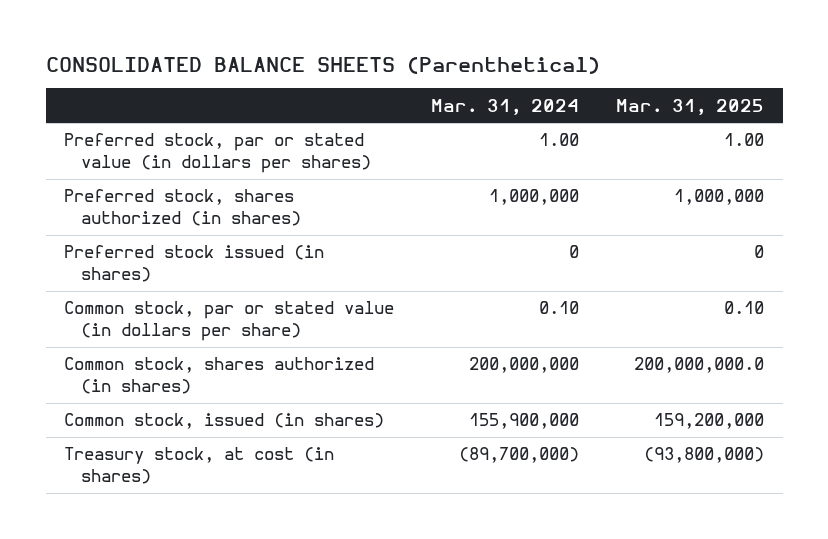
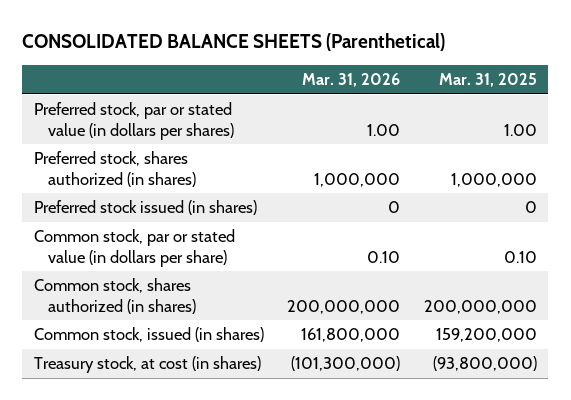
- | Mar. 31, 2024 | Mar. 31, 2025
+ | Mar. 31, 2026 | Mar. 31, 2025
- Common stock, shares authorized (in shares) | 200,000,000 | 200,000,000.0
+ Common stock, shares authorized (in shares) | 200,000,000 | 200,000,000

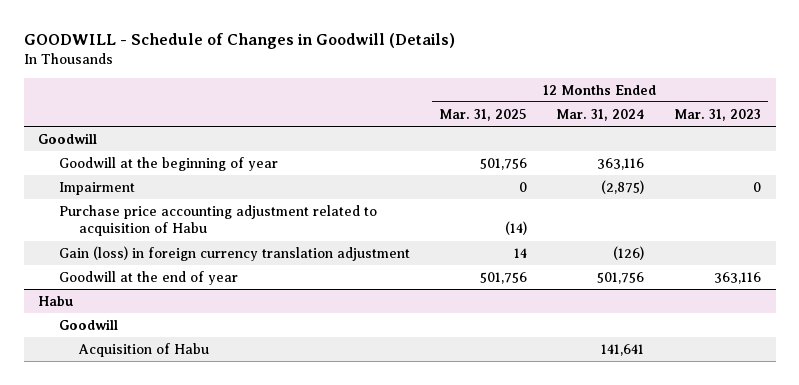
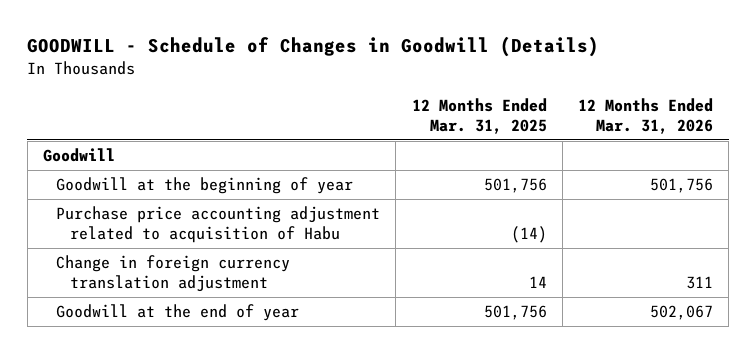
- | 12 Months Ended Mar. 31, 2025 | 12 Months Ended Mar. 31, 2024 | 12 Months Ended Mar. 31, 2023
+ | 12 Months Ended Mar. 31, 2025 | 12 Months Ended Mar. 31, 2026
- Impairment | 0 | (2,875) | 0
- Gain (loss) in foreign currency translation adjustment | 14 | (126) |
+ Change in foreign currency translation adjustment | 14 | 311
- Habu
- Goodwill
- Acquisition of Habu | | 141,641 |

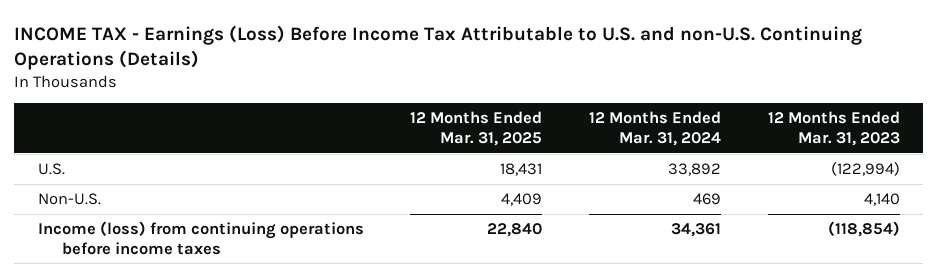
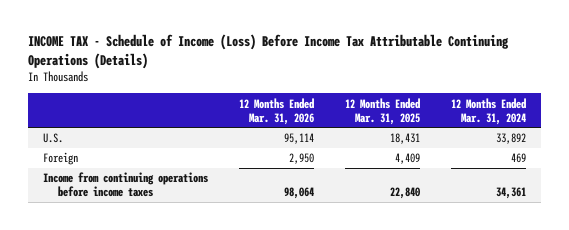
- INCOME TAX - Earnings (Loss) Before Income Tax Attributable to U.S. and non-U.S. Continuing Operations (Details)
+ INCOME TAX - Schedule of Income (Loss) Before Income Tax Attributable Continuing Operations (Details)
- | 12 Months Ended Mar. 31, 2025 | 12 Months Ended Mar. 31, 2024 | 12 Months Ended Mar. 31, 2023
+ | 12 Months Ended Mar. 31, 2026 | 12 Months Ended Mar. 31, 2025 | 12 Months Ended Mar. 31, 2024
- Non-U.S. | 4,409 | 469 | 4,140
- Income (loss) from continuing operations before income taxes | 22,840 | 34,361 | (118,854)
+ Foreign | 2,950 | 4,409 | 469
+ Income from continuing operations before income taxes | 98,064 | 22,840 | 34,361

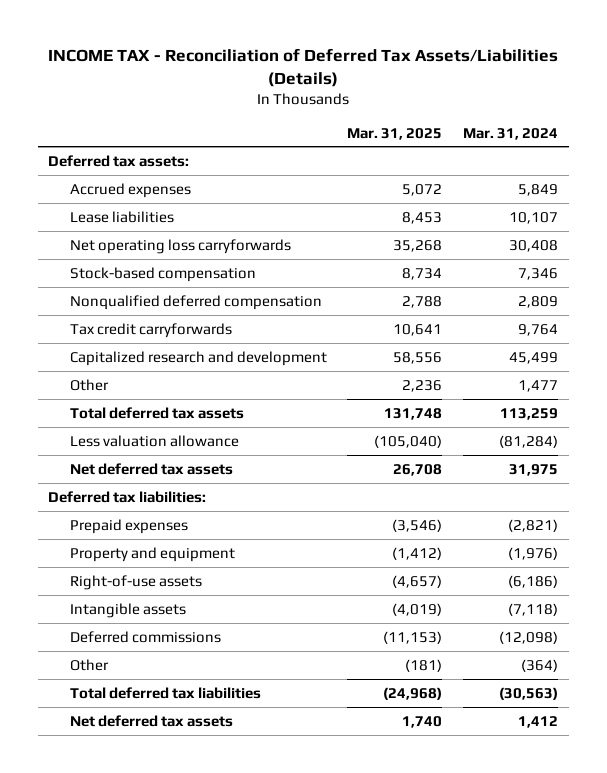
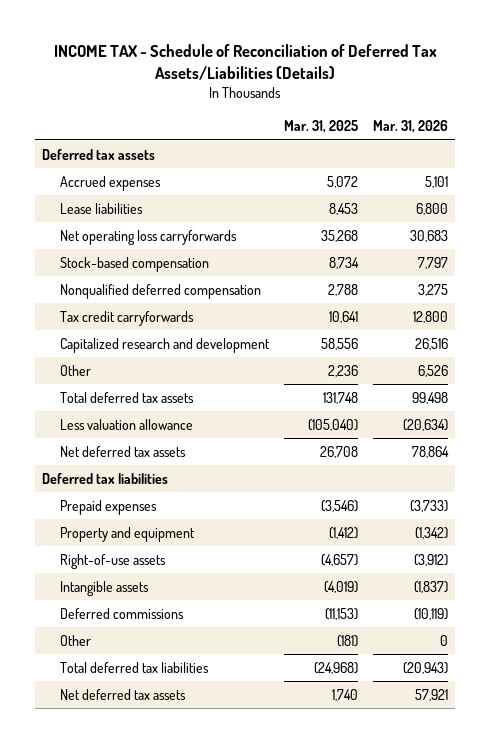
- INCOME TAX - Reconciliation of Deferred Tax Assets/Liabilities (Details)
+ INCOME TAX - Schedule of Reconciliation of Deferred Tax Assets/Liabilities (Details)
- | Mar. 31, 2025 | Mar. 31, 2024
+ | Mar. 31, 2025 | Mar. 31, 2026
- Deferred tax assets:
+ Deferred tax assets
- Deferred tax liabilities:
+ Deferred tax liabilities

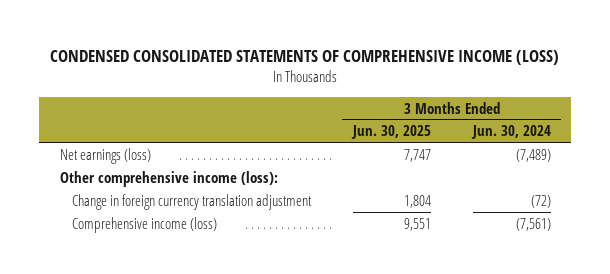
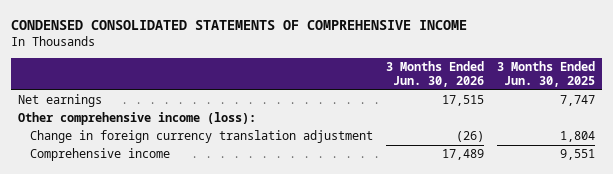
- CONDENSED CONSOLIDATED STATEMENTS OF COMPREHENSIVE INCOME (LOSS)
+ CONDENSED CONSOLIDATED STATEMENTS OF COMPREHENSIVE INCOME
- | 3 Months Ended Jun. 30, 2025 | 3 Months Ended Jun. 30, 2024
+ | 3 Months Ended Jun. 30, 2026 | 3 Months Ended Jun. 30, 2025
- Net earnings (loss) | 7,747 | (7,489)
+ Net earnings | 17,515 | 7,747
- Comprehensive income (loss) | 9,551 | (7,561)
+ Comprehensive income | 17,489 | 9,551

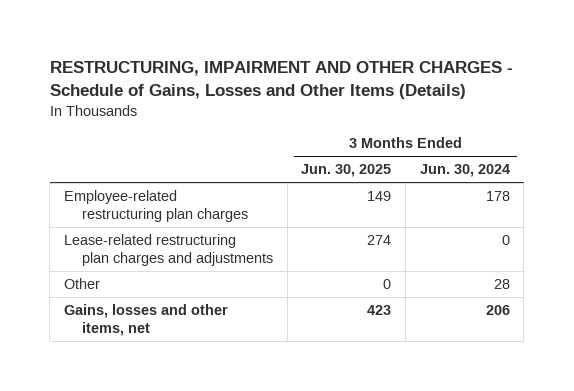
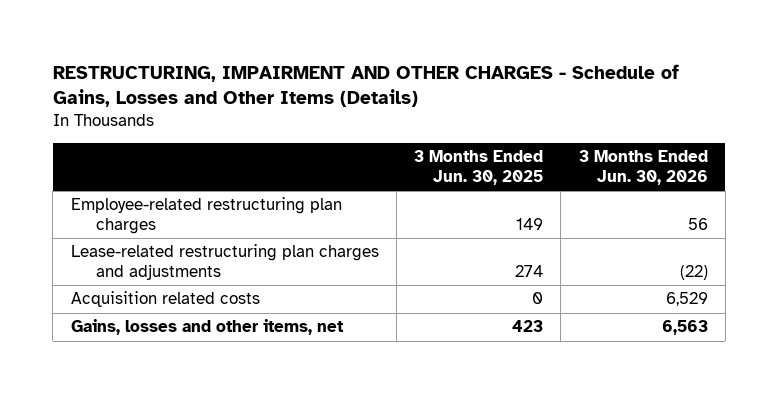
- | 3 Months Ended Jun. 30, 2025 | 3 Months Ended Jun. 30, 2024
+ | 3 Months Ended Jun. 30, 2025 | 3 Months Ended Jun. 30, 2026
- Other | 0 | 28
+ Acquisition related costs | 0 | 6,529

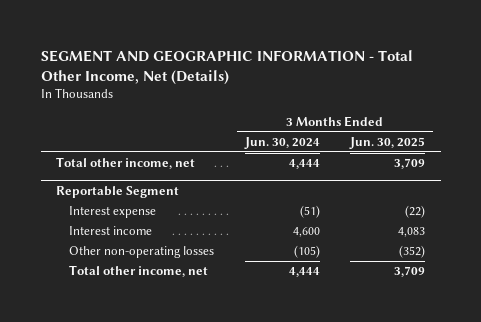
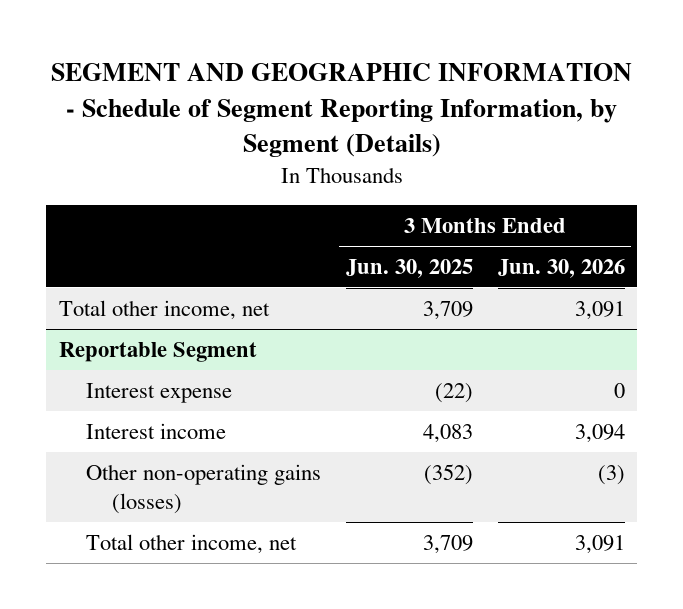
- SEGMENT AND GEOGRAPHIC INFORMATION - Total Other Income, Net (Details)
+ SEGMENT AND GEOGRAPHIC INFORMATION - Schedule of Segment Reporting Information, by Segment (Details)
- | 3 Months Ended Jun. 30, 2024 | 3 Months Ended Jun. 30, 2025
+ | 3 Months Ended Jun. 30, 2025 | 3 Months Ended Jun. 30, 2026
@ Reportable Segment
- Other non-operating losses | (105) | (352)
+ Other non-operating gains (losses) | (352) | (3)

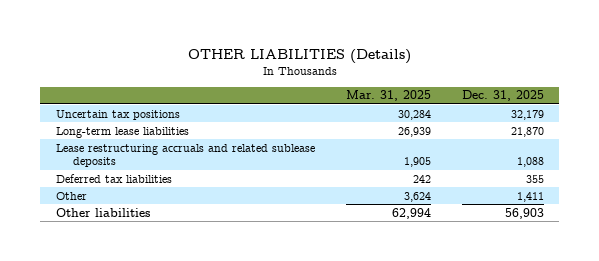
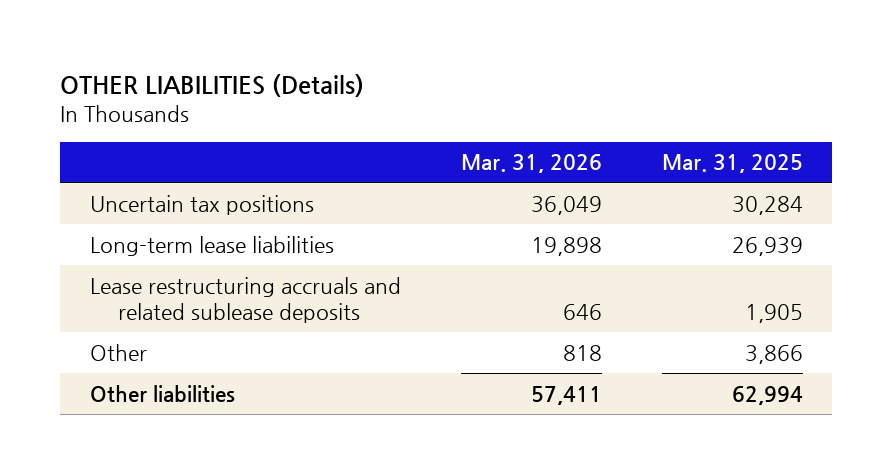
- | Mar. 31, 2025 | Dec. 31, 2025
+ | Mar. 31, 2026 | Mar. 31, 2025
- Deferred tax liabilities | 242 | 355
- Other | 3,624 | 1,411
+ Other | 818 | 3,866

